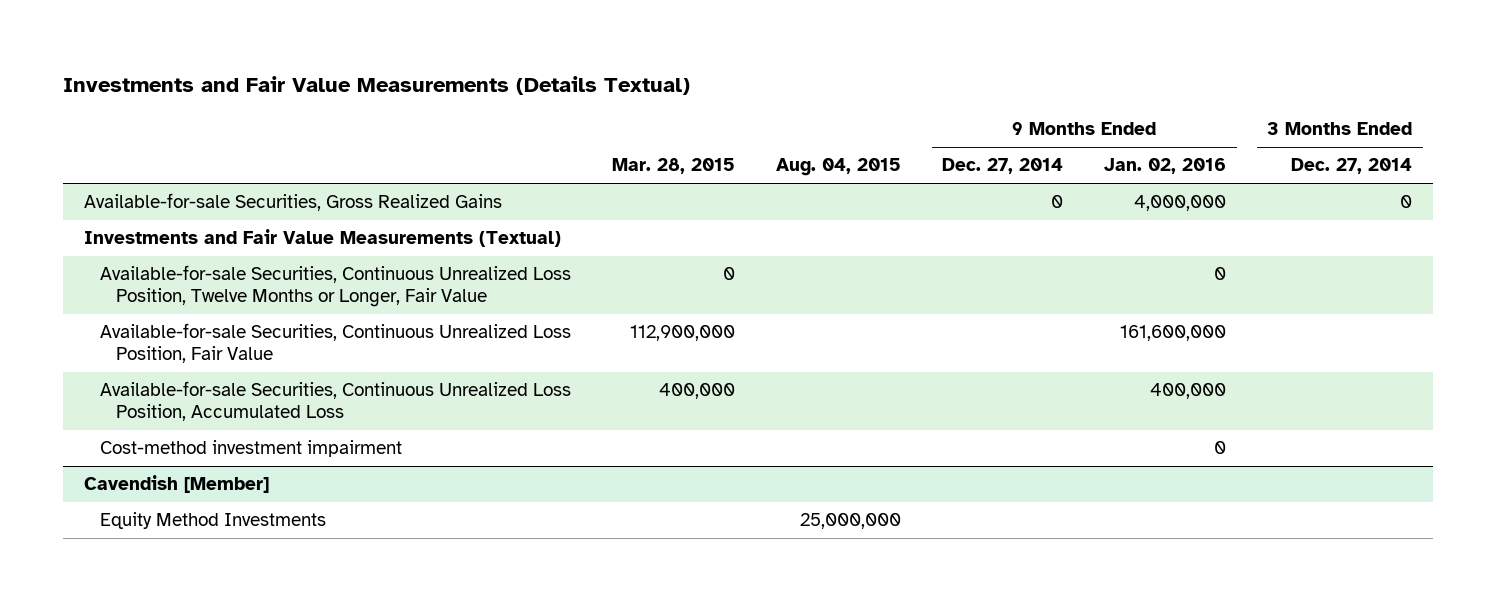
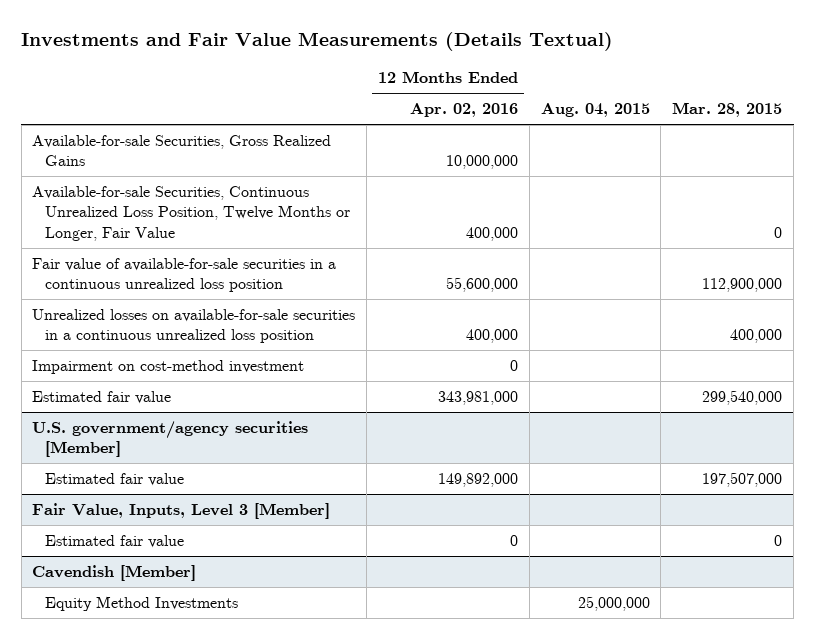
- | Mar. 28, 2015 | Aug. 04, 2015 | 9 Months Ended Dec. 27, 2014 | 9 Months Ended Jan. 02, 2016 | 3 Months Ended Dec. 27, 2014
+ | 12 Months Ended Apr. 02, 2016 | Aug. 04, 2015 | Mar. 28, 2015
- Investments and Fair Value Measurements (Textual)
- Available-for-sale Securities, Continuous Unrealized Loss Position, Fair Value | 112,900,000 | | | 161,600,000 |
- Available-for-sale Securities, Continuous Unrealized Loss Position, Accumulated Loss | 400,000 | | | 400,000 |
- Cost-method investment impairment | | | | 0 |
+ Fair value of available-for-sale securities in a continuous unrealized loss position | 55,600,000 | | 112,900,000
+ Unrealized losses on available-for-sale securities in a continuous unrealized loss position | 400,000 | | 400,000
+ Impairment on cost-method investment | 0 | |
+ Estimated fair value | 343,981,000 | | 299,540,000
+ U.S. government/agency securities [Member]
+ Estimated fair value | 149,892,000 | | 197,507,000
+ Fair Value, Inputs, Level 3 [Member]
+ Estimated fair value | 0 | | 0

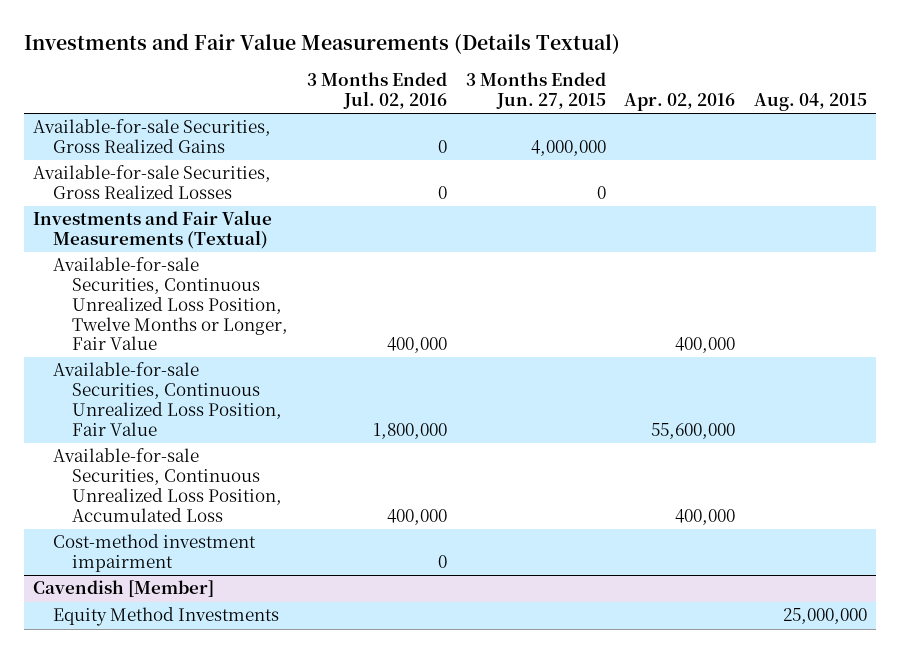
- | 12 Months Ended Apr. 02, 2016 | Aug. 04, 2015 | Mar. 28, 2015
+ | 3 Months Ended Jul. 02, 2016 | 3 Months Ended Jun. 27, 2015 | Apr. 02, 2016 | Aug. 04, 2015
+ Available-for-sale Securities, Gross Realized Losses | 0 | 0 | |
+ Investments and Fair Value Measurements (Textual)
- Fair value of available-for-sale securities in a continuous unrealized loss position | 55,600,000 | | 112,900,000
- Unrealized losses on available-for-sale securities in a continuous unrealized loss position | 400,000 | | 400,000
- Impairment on cost-method investment | 0 | |
- Estimated fair value | 343,981,000 | | 299,540,000
- U.S. government/agency securities [Member]
- Estimated fair value | 149,892,000 | | 197,507,000
- Fair Value, Inputs, Level 3 [Member]
- Estimated fair value | 0 | | 0
+ Available-for-sale Securities, Continuous Unrealized Loss Position, Fair Value | 1,800,000 | | 55,600,000 |
+ Available-for-sale Securities, Continuous Unrealized Loss Position, Accumulated Loss | 400,000 | | 400,000 |
+ Cost-method investment impairment | 0 | | |

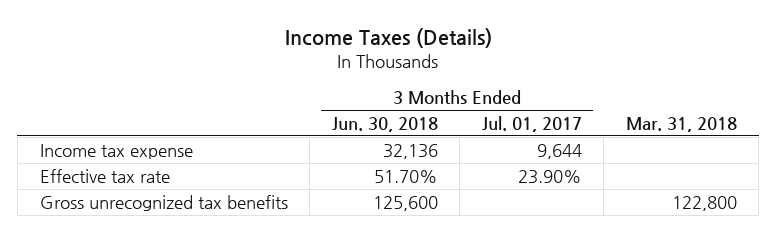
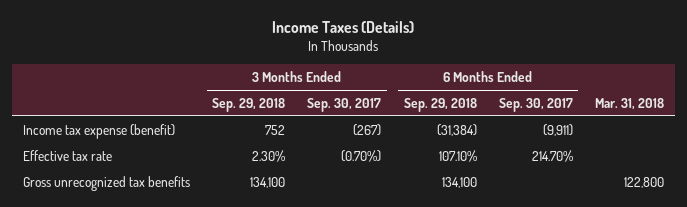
- | 3 Months Ended Jun. 30, 2018 | 3 Months Ended Jul. 01, 2017 | Mar. 31, 2018
+ | 3 Months Ended Sep. 29, 2018 | 3 Months Ended Sep. 30, 2017 | 6 Months Ended Sep. 29, 2018 | 6 Months Ended Sep. 30, 2017 | Mar. 31, 2018
- Income tax expense | 32,136 | 9,644 |
+ Income tax expense (benefit) | 752 | (267) | (31,384) | (9,911) |

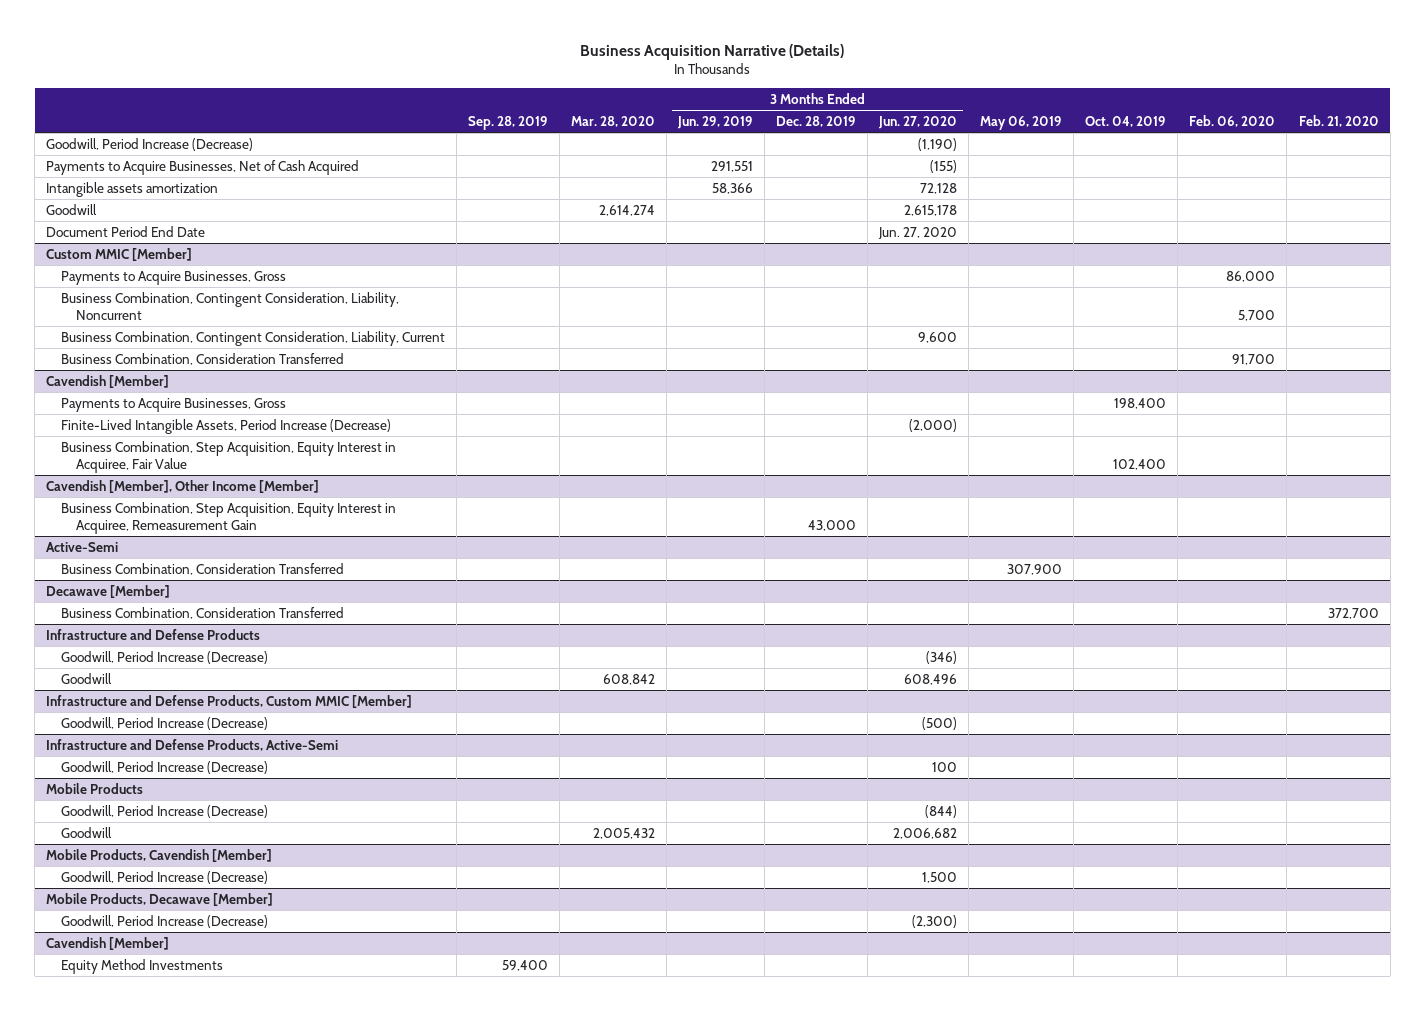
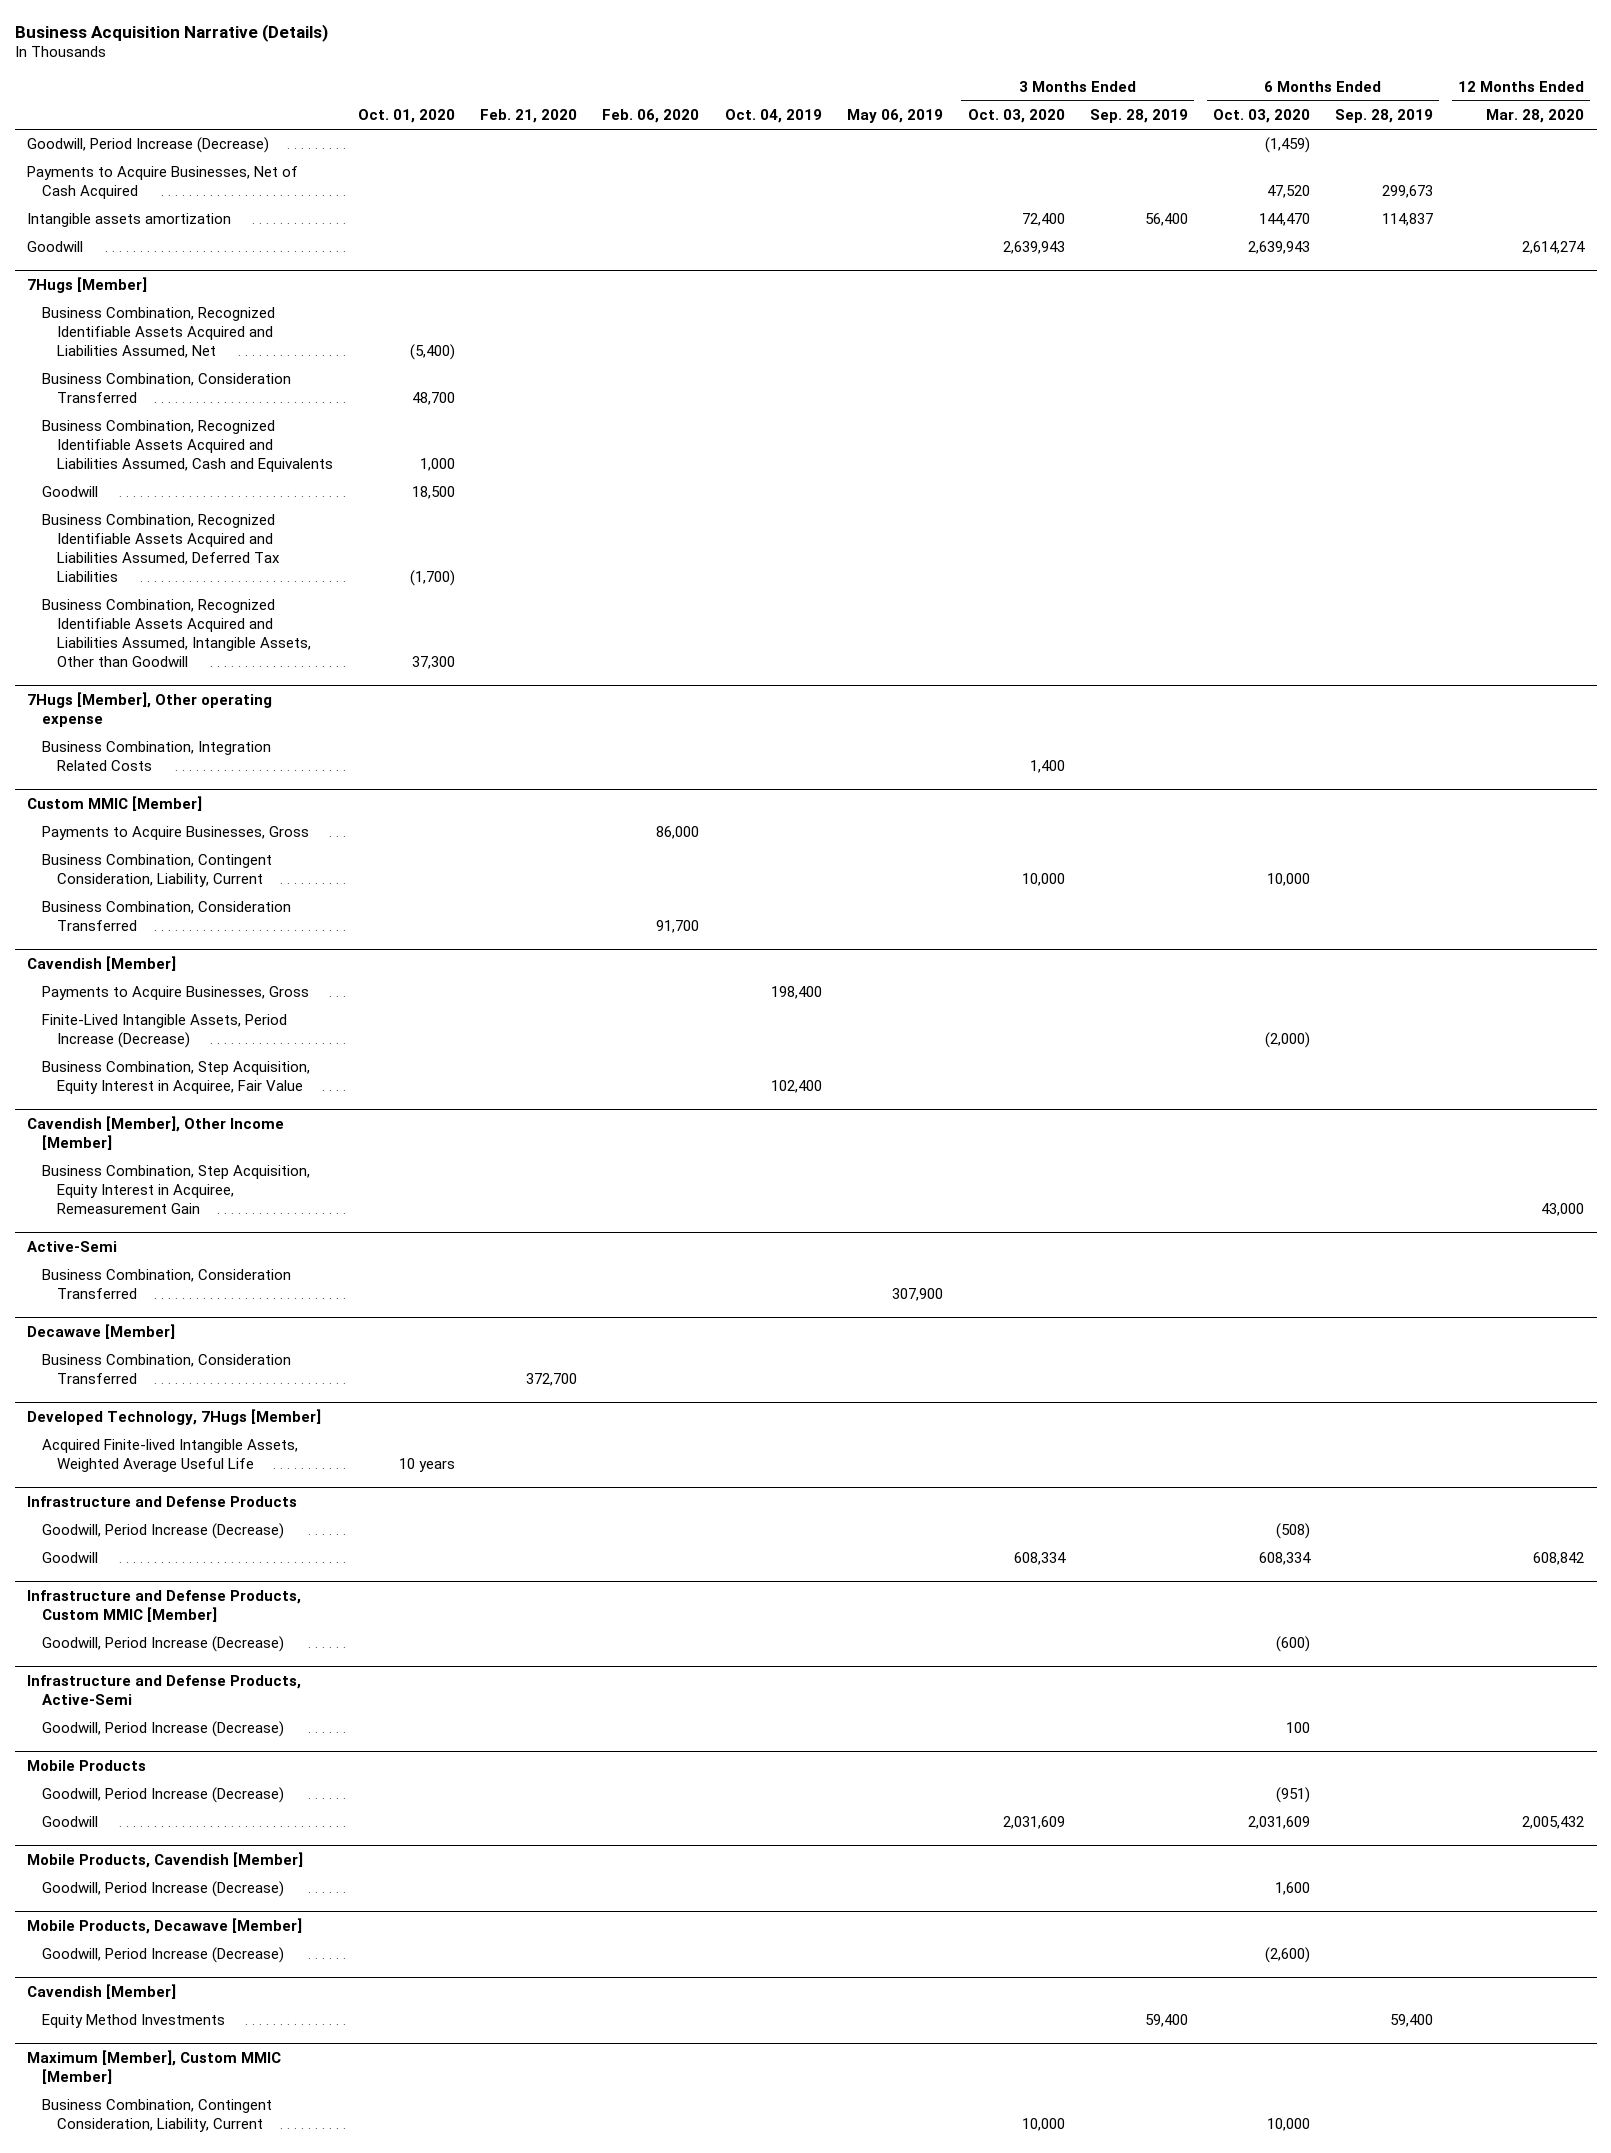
- | Sep. 28, 2019 | Mar. 28, 2020 | 3 Months Ended Jun. 29, 2019 | 3 Months Ended Dec. 28, 2019 | 3 Months Ended Jun. 27, 2020 | May 06, 2019 | Oct. 04, 2019 | Feb. 06, 2020 | Feb. 21, 2020
+ | Oct. 01, 2020 | Feb. 21, 2020 | Feb. 06, 2020 | Oct. 04, 2019 | May 06, 2019 | 3 Months Ended Oct. 03, 2020 | 3 Months Ended Sep. 28, 2019 | 6 Months Ended Oct. 03, 2020 | 6 Months Ended Sep. 28, 2019 | 12 Months Ended Mar. 28, 2020
- Document Period End Date | | | | | Jun. 27, 2020 | | | |
+ 7Hugs [Member]
+ Business Combination, Recognized Identifiable Assets Acquired and Liabilities Assumed, Net | (5,400) | | | | | | | | |
+ Business Combination, Consideration Transferred | 48,700 | | | | | | | | |
+ Business Combination, Recognized Identifiable Assets Acquired and Liabilities Assumed, Cash and Equivalents | 1,000 | | | | | | | | |
+ Goodwill | 18,500 | | | | | | | | |
+ Business Combination, Recognized Identifiable Assets Acquired and Liabilities Assumed, Deferred Tax Liabilities | (1,700) | | | | | | | | |
+ Business Combination, Recognized Identifiable Assets Acquired and Liabilities Assumed, Intangible Assets, Other than Goodwill | 37,300 | | | | | | | | |
+ 7Hugs [Member], Other operating expense
+ Business Combination, Integration Related Costs | | | | | | 1,400 | | | |
@ Custom MMIC [Member]
- Business Combination, Contingent Consideration, Liability, Noncurrent | | | | | | | | 5,700 |
+ Developed Technology, 7Hugs [Member]
+ Acquired Finite-lived Intangible Assets, Weighted Average Useful Life | 10 years | | | | | | | | |
+ Maximum [Member], Custom MMIC [Member]
+ Business Combination, Contingent Consideration, Liability, Current | | | | | | 10,000 | | 10,000 | |

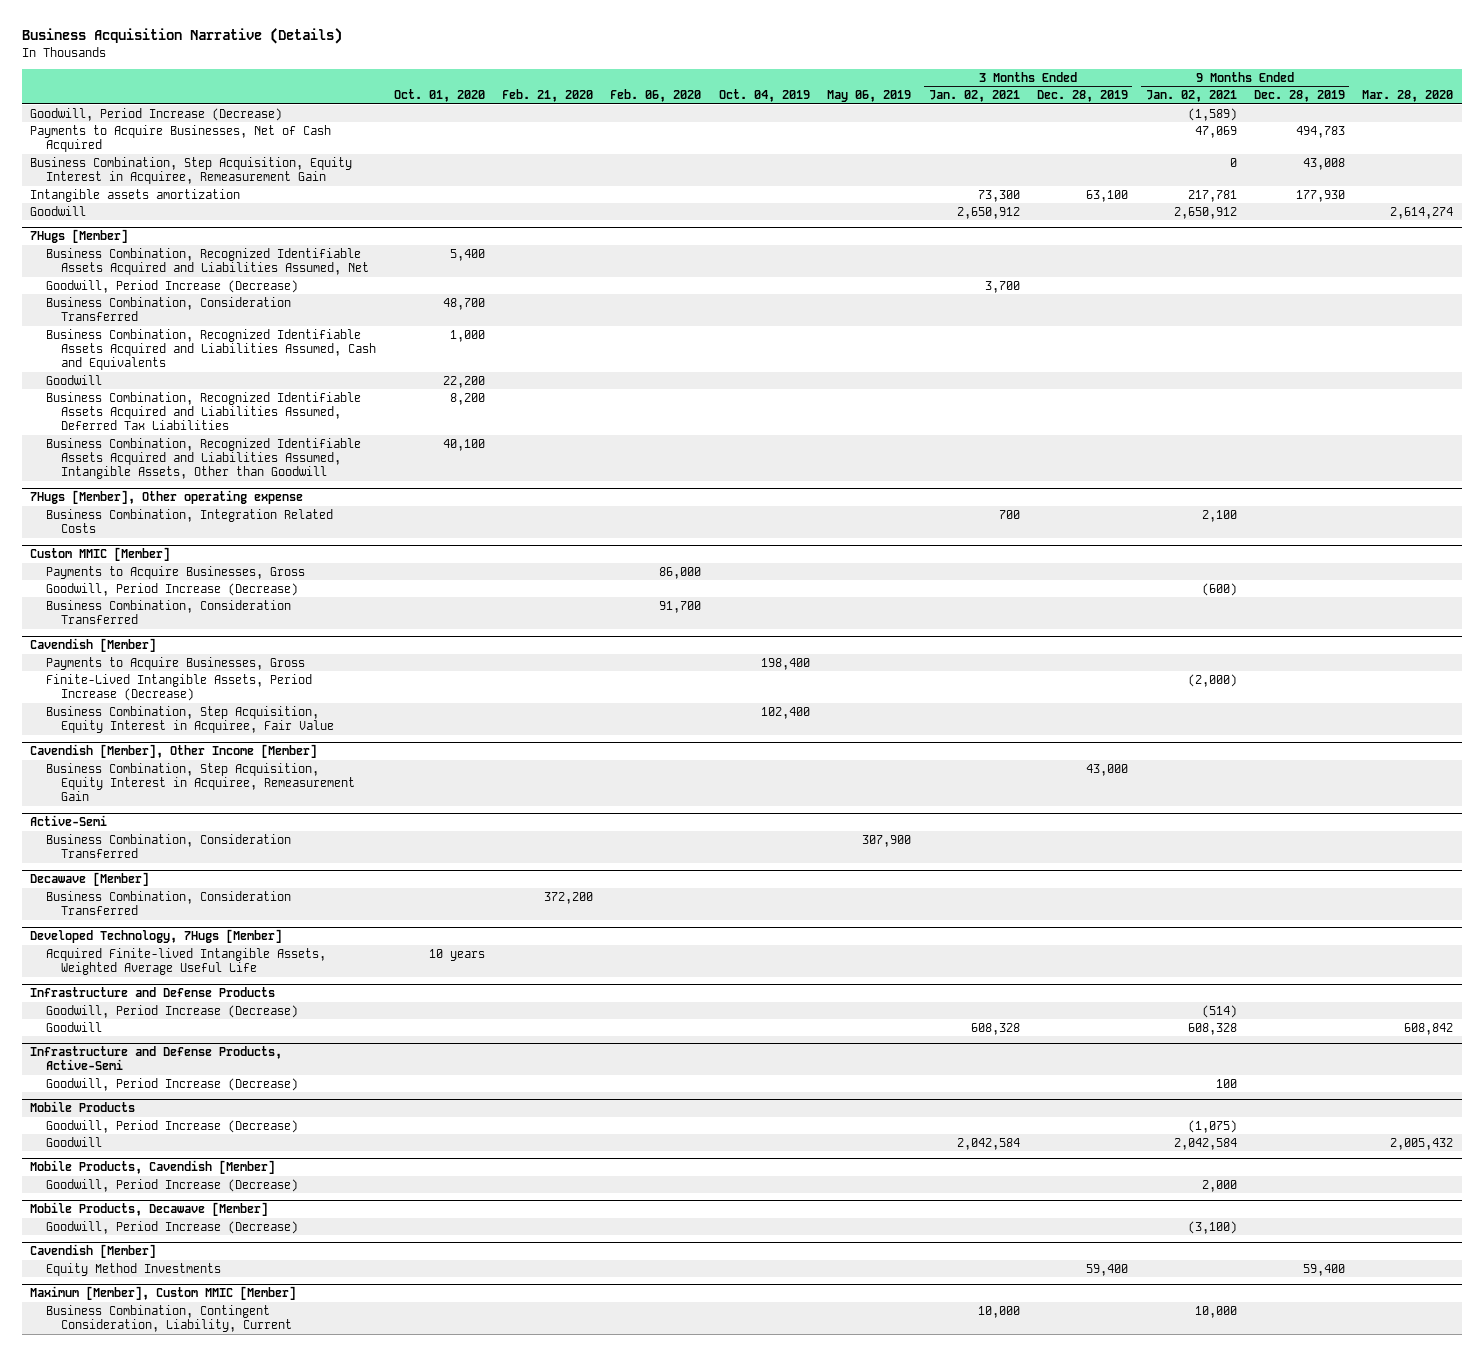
- | Oct. 01, 2020 | Feb. 21, 2020 | Feb. 06, 2020 | Oct. 04, 2019 | May 06, 2019 | 3 Months Ended Oct. 03, 2020 | 3 Months Ended Sep. 28, 2019 | 6 Months Ended Oct. 03, 2020 | 6 Months Ended Sep. 28, 2019 | 12 Months Ended Mar. 28, 2020
+ | Oct. 01, 2020 | Feb. 21, 2020 | Feb. 06, 2020 | Oct. 04, 2019 | May 06, 2019 | 3 Months Ended Jan. 02, 2021 | 3 Months Ended Dec. 28, 2019 | 9 Months Ended Jan. 02, 2021 | 9 Months Ended Dec. 28, 2019 | Mar. 28, 2020
+ Business Combination, Step Acquisition, Equity Interest in Acquiree, Remeasurement Gain | | | | | | | | 0 | 43,008 |
@ 7Hugs [Member]
- Business Combination, Recognized Identifiable Assets Acquired and Liabilities Assumed, Net | (5,400) | | | | | | | | |
+ Business Combination, Recognized Identifiable Assets Acquired and Liabilities Assumed, Net | 5,400 | | | | | | | | |
+ Goodwill, Period Increase (Decrease) | | | | | | 3,700 | | | |
- Goodwill | 18,500 | | | | | | | | |
- Business Combination, Recognized Identifiable Assets Acquired and Liabilities Assumed, Deferred Tax Liabilities | (1,700) | | | | | | | | |
- Business Combination, Recognized Identifiable Assets Acquired and Liabilities Assumed, Intangible Assets, Other than Goodwill | 37,300 | | | | | | | | |
+ Goodwill | 22,200 | | | | | | | | |
+ Business Combination, Recognized Identifiable Assets Acquired and Liabilities Assumed, Deferred Tax Liabilities | 8,200 | | | | | | | | |
+ Business Combination, Recognized Identifiable Assets Acquired and Liabilities Assumed, Intangible Assets, Other than Goodwill | 40,100 | | | | | | | | |
@ Custom MMIC [Member]
- Business Combination, Contingent Consideration, Liability, Current | | | | | | 10,000 | | 10,000 | |
+ Goodwill, Period Increase (Decrease) | | | | | | | | (600) | |
@ Decawave [Member]
- Business Combination, Consideration Transferred | | 372,700 | | | | | | | |
+ Business Combination, Consideration Transferred | | 372,200 | | | | | | | |
- Infrastructure and Defense Products, Custom MMIC [Member]
- Goodwill, Period Increase (Decrease) | | | | | | | | (600) | |

